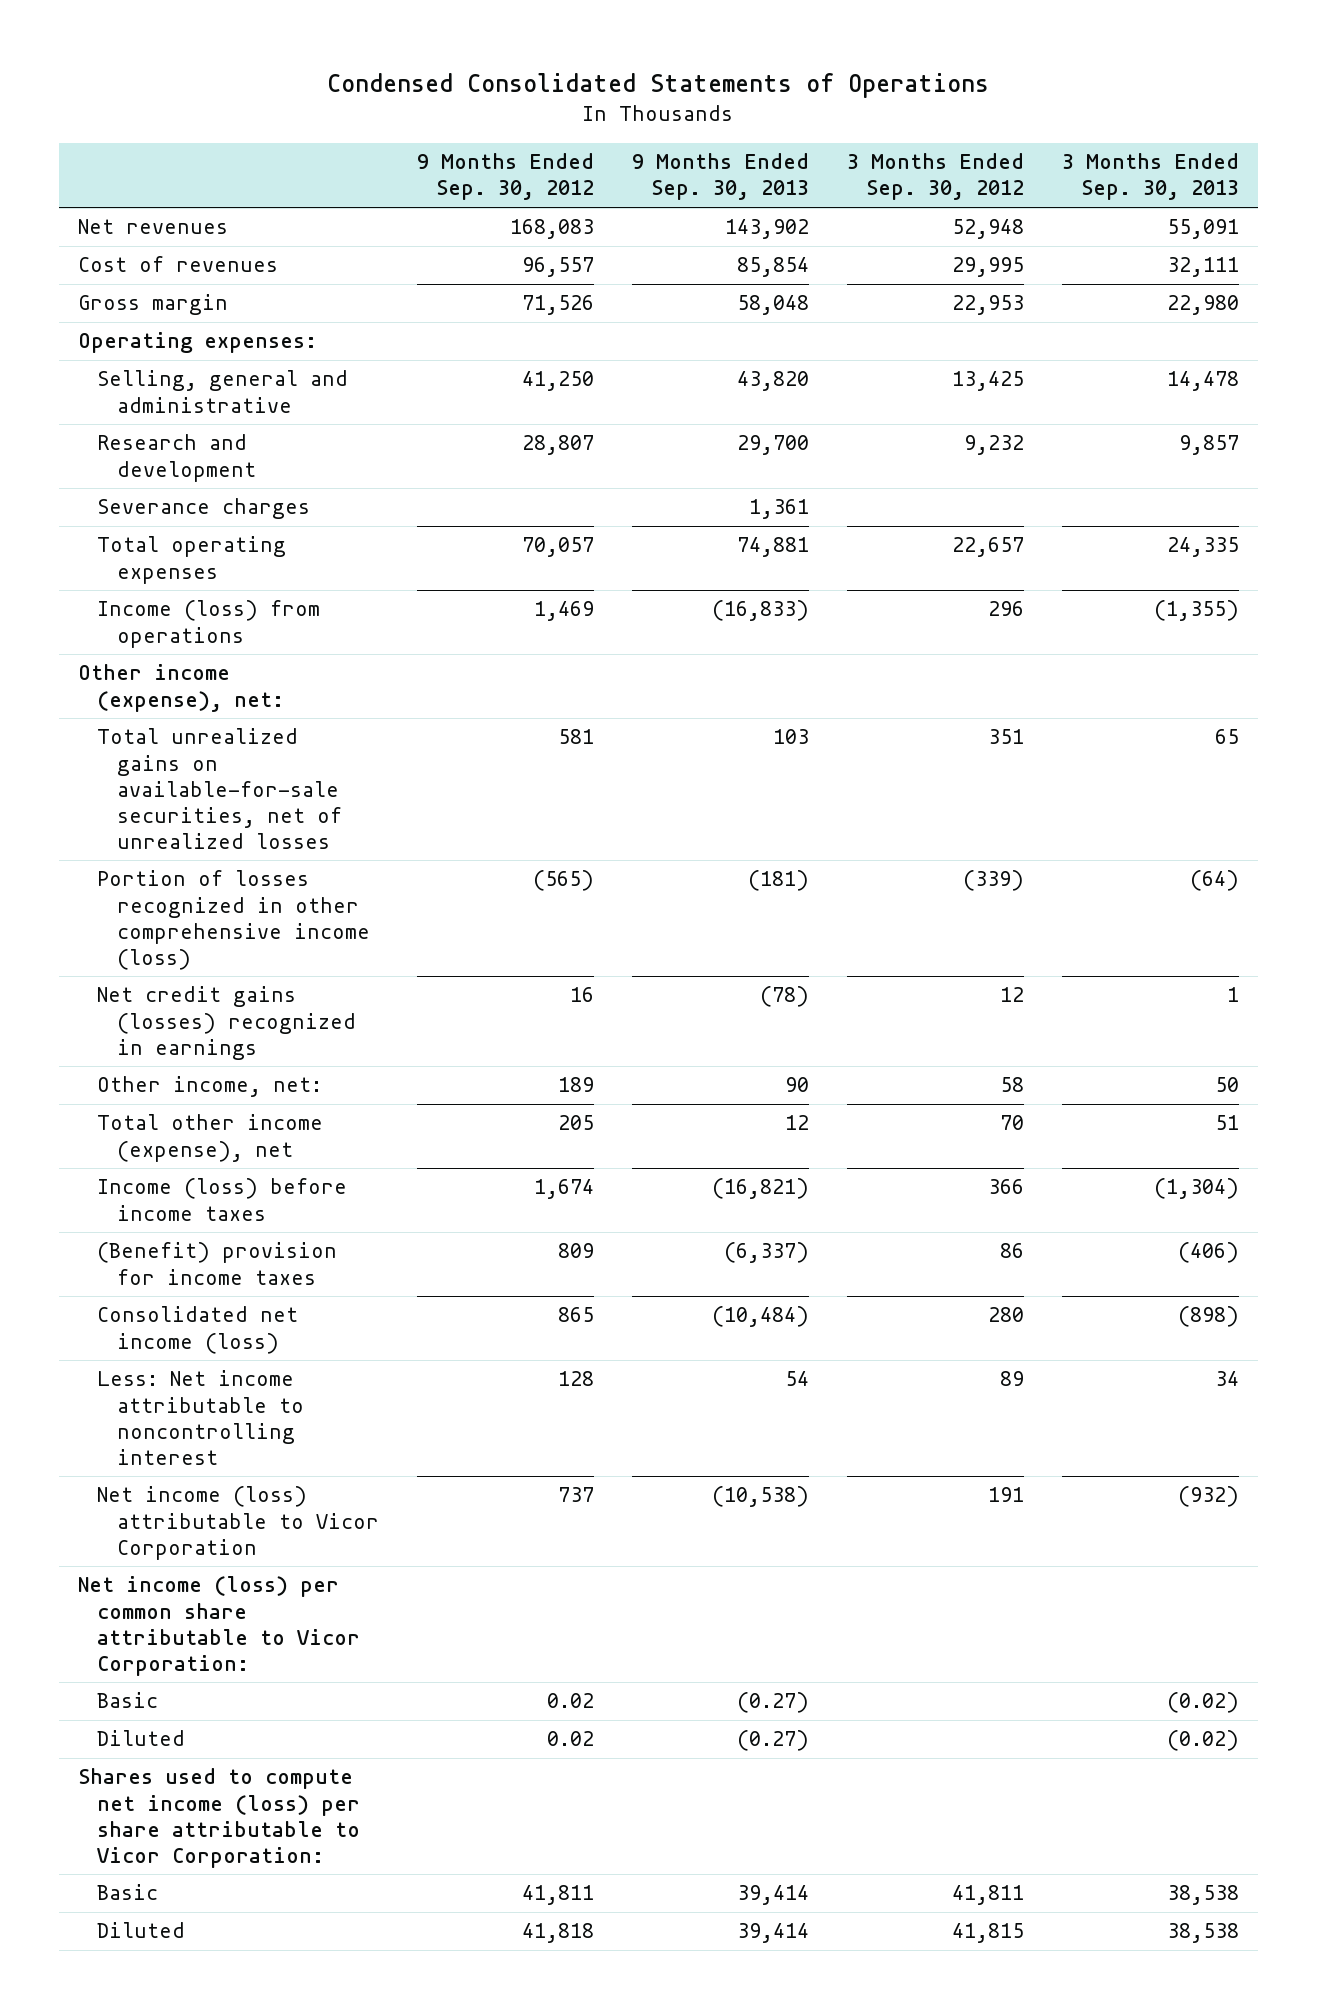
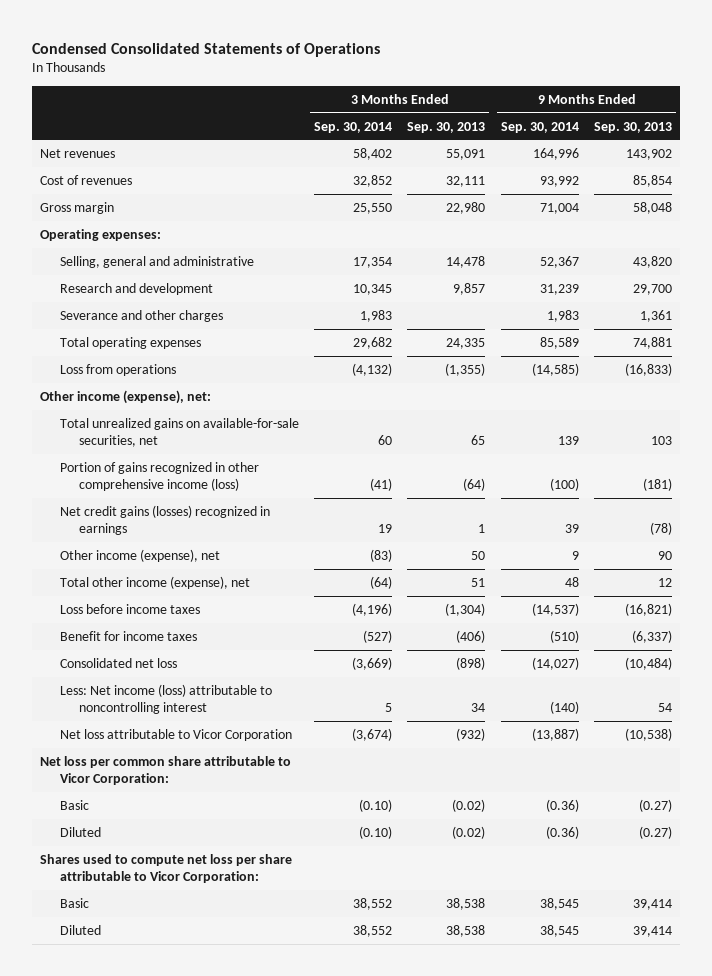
- | 9 Months Ended Sep. 30, 2012 | 9 Months Ended Sep. 30, 2013 | 3 Months Ended Sep. 30, 2012 | 3 Months Ended Sep. 30, 2013
+ | 3 Months Ended Sep. 30, 2014 | 3 Months Ended Sep. 30, 2013 | 9 Months Ended Sep. 30, 2014 | 9 Months Ended Sep. 30, 2013
- Severance charges | | 1,361 | |
+ Severance and other charges | 1,983 | | 1,983 | 1,361
- Income (loss) from operations | 1,469 | (16,833) | 296 | (1,355)
+ Loss from operations | (4,132) | (1,355) | (14,585) | (16,833)
- Total unrealized gains on available-for-sale securities, net of unrealized losses | 581 | 103 | 351 | 65
- Portion of losses recognized in other comprehensive income (loss) | (565) | (181) | (339) | (64)
+ Total unrealized gains on available-for-sale securities, net | 60 | 65 | 139 | 103
+ Portion of gains recognized in other comprehensive income (loss) | (41) | (64) | (100) | (181)
- Other income, net: | 189 | 90 | 58 | 50
+ Other income (expense), net | (83) | 50 | 9 | 90
- Income (loss) before income taxes | 1,674 | (16,821) | 366 | (1,304)
- (Benefit) provision for income taxes | 809 | (6,337) | 86 | (406)
- Consolidated net income (loss) | 865 | (10,484) | 280 | (898)
- Less: Net income attributable to noncontrolling interest | 128 | 54 | 89 | 34
- Net income (loss) attributable to Vicor Corporation | 737 | (10,538) | 191 | (932)
- Net income (loss) per common share attributable to Vicor Corporation:
+ Loss before income taxes | (4,196) | (1,304) | (14,537) | (16,821)
+ Benefit for income taxes | (527) | (406) | (510) | (6,337)
+ Consolidated net loss | (3,669) | (898) | (14,027) | (10,484)
+ Less: Net income (loss) attributable to noncontrolling interest | 5 | 34 | (140) | 54
+ Net loss attributable to Vicor Corporation | (3,674) | (932) | (13,887) | (10,538)
+ Net loss per common share attributable to Vicor Corporation:
- Shares used to compute net income (loss) per share attributable to Vicor Corporation:
+ Shares used to compute net loss per share attributable to Vicor Corporation:

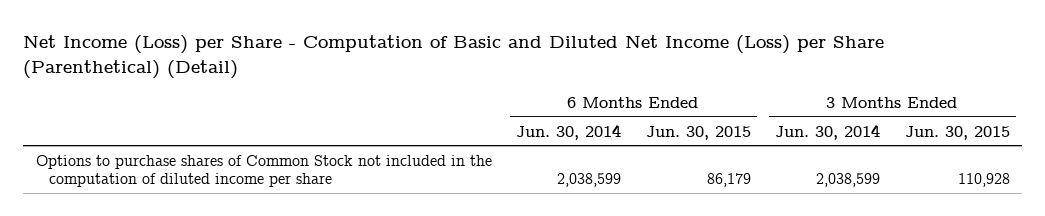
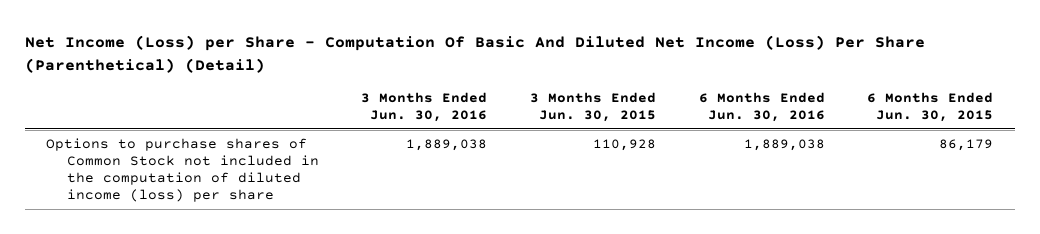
- Net Income (Loss) per Share - Computation of Basic and Diluted Net Income (Loss) per Share (Parenthetical) (Detail)
+ Net Income (Loss) per Share - Computation Of Basic And Diluted Net Income (Loss) Per Share (Parenthetical) (Detail)
- | 6 Months Ended Jun. 30, 2014 | 6 Months Ended Jun. 30, 2015 | 3 Months Ended Jun. 30, 2014 | 3 Months Ended Jun. 30, 2015
+ | 3 Months Ended Jun. 30, 2016 | 3 Months Ended Jun. 30, 2015 | 6 Months Ended Jun. 30, 2016 | 6 Months Ended Jun. 30, 2015
- Options to purchase shares of Common Stock not included in the computation of diluted income per share | 2,038,599 | 86,179 | 2,038,599 | 110,928
+ Options to purchase shares of Common Stock not included in the computation of diluted income (loss) per share | 1,889,038 | 110,928 | 1,889,038 | 86,179

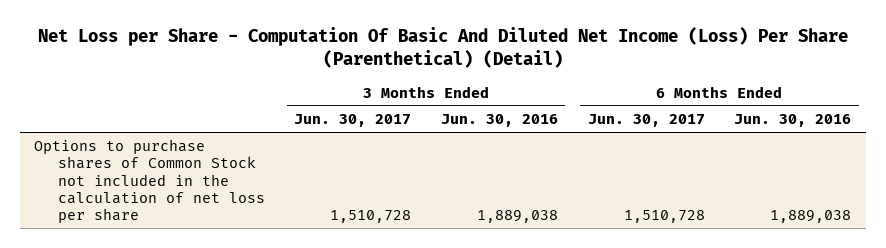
- Net Income (Loss) per Share - Computation Of Basic And Diluted Net Income (Loss) Per Share (Parenthetical) (Detail)
+ Net Loss per Share - Computation Of Basic And Diluted Net Income (Loss) Per Share (Parenthetical) (Detail)
- | 3 Months Ended Jun. 30, 2016 | 3 Months Ended Jun. 30, 2015 | 6 Months Ended Jun. 30, 2016 | 6 Months Ended Jun. 30, 2015
+ | 3 Months Ended Jun. 30, 2017 | 3 Months Ended Jun. 30, 2016 | 6 Months Ended Jun. 30, 2017 | 6 Months Ended Jun. 30, 2016
- Options to purchase shares of Common Stock not included in the computation of diluted income (loss) per share | 1,889,038 | 110,928 | 1,889,038 | 86,179
+ Options to purchase shares of Common Stock not included in the calculation of net loss per share | 1,510,728 | 1,889,038 | 1,510,728 | 1,889,038

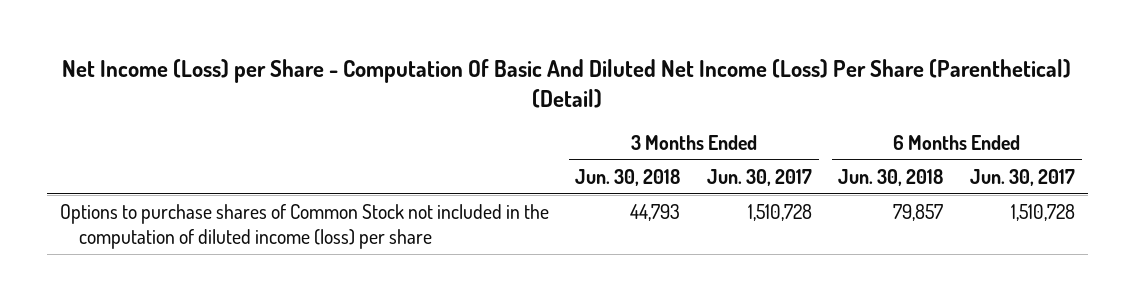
- Net Loss per Share - Computation Of Basic And Diluted Net Income (Loss) Per Share (Parenthetical) (Detail)
+ Net Income (Loss) per Share - Computation Of Basic And Diluted Net Income (Loss) Per Share (Parenthetical) (Detail)
- | 3 Months Ended Jun. 30, 2017 | 3 Months Ended Jun. 30, 2016 | 6 Months Ended Jun. 30, 2017 | 6 Months Ended Jun. 30, 2016
+ | 3 Months Ended Jun. 30, 2018 | 3 Months Ended Jun. 30, 2017 | 6 Months Ended Jun. 30, 2018 | 6 Months Ended Jun. 30, 2017
- Options to purchase shares of Common Stock not included in the calculation of net loss per share | 1,510,728 | 1,889,038 | 1,510,728 | 1,889,038
+ Options to purchase shares of Common Stock not included in the computation of diluted income (loss) per share | 44,793 | 1,510,728 | 79,857 | 1,510,728

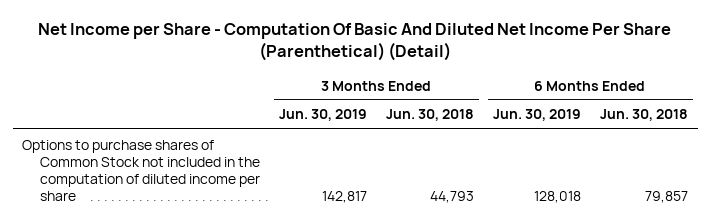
- Net Income (Loss) per Share - Computation Of Basic And Diluted Net Income (Loss) Per Share (Parenthetical) (Detail)
+ Net Income per Share - Computation Of Basic And Diluted Net Income Per Share (Parenthetical) (Detail)
- | 3 Months Ended Jun. 30, 2018 | 3 Months Ended Jun. 30, 2017 | 6 Months Ended Jun. 30, 2018 | 6 Months Ended Jun. 30, 2017
+ | 3 Months Ended Jun. 30, 2019 | 3 Months Ended Jun. 30, 2018 | 6 Months Ended Jun. 30, 2019 | 6 Months Ended Jun. 30, 2018
- Options to purchase shares of Common Stock not included in the computation of diluted income (loss) per share | 44,793 | 1,510,728 | 79,857 | 1,510,728
+ Options to purchase shares of Common Stock not included in the computation of diluted income per share | 142,817 | 44,793 | 128,018 | 79,857

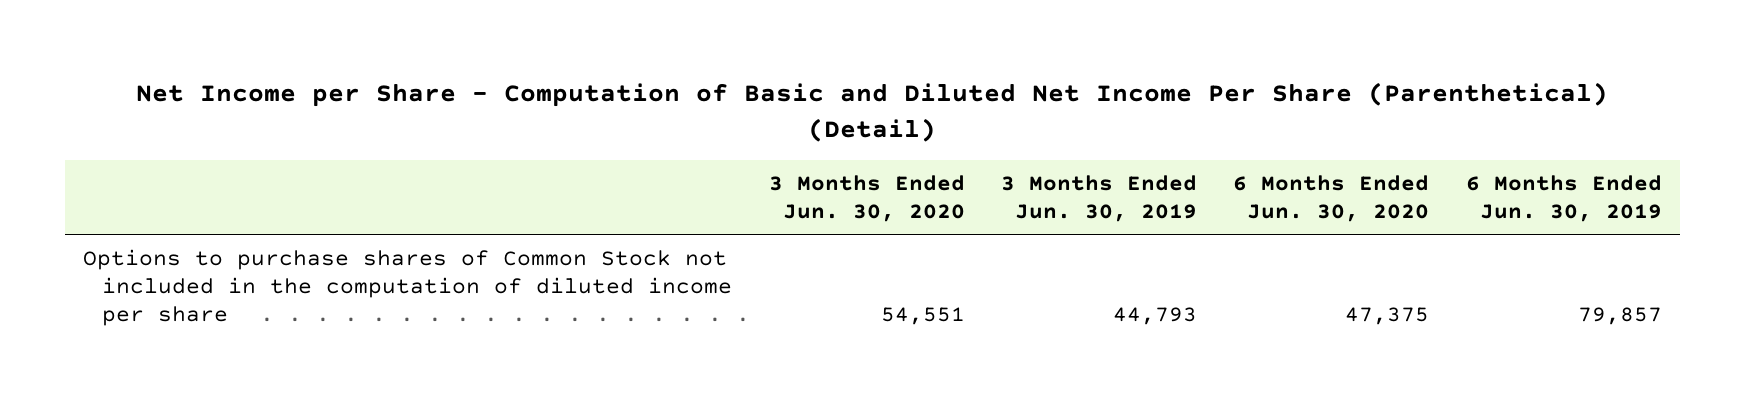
- Net Income per Share - Computation Of Basic And Diluted Net Income Per Share (Parenthetical) (Detail)
+ Net Income per Share - Computation of Basic and Diluted Net Income Per Share (Parenthetical) (Detail)
- | 3 Months Ended Jun. 30, 2019 | 3 Months Ended Jun. 30, 2018 | 6 Months Ended Jun. 30, 2019 | 6 Months Ended Jun. 30, 2018
+ | 3 Months Ended Jun. 30, 2020 | 3 Months Ended Jun. 30, 2019 | 6 Months Ended Jun. 30, 2020 | 6 Months Ended Jun. 30, 2019
- Options to purchase shares of Common Stock not included in the computation of diluted income per share | 142,817 | 44,793 | 128,018 | 79,857
+ Options to purchase shares of Common Stock not included in the computation of diluted income per share | 54,551 | 44,793 | 47,375 | 79,857

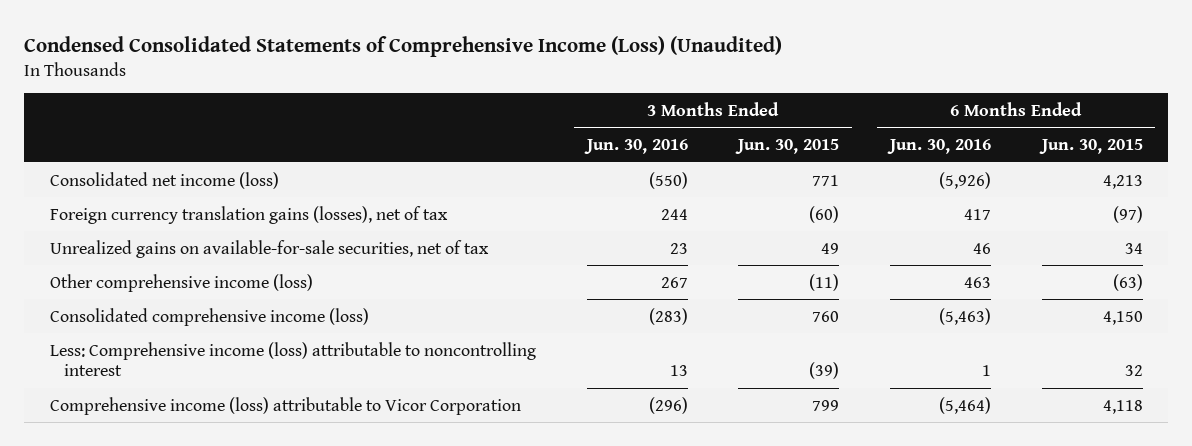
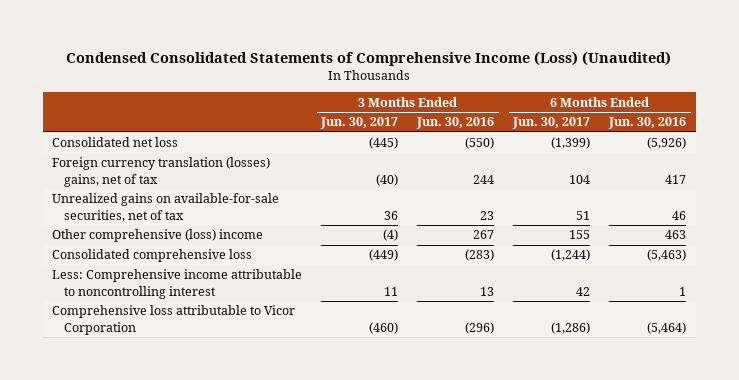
- | 3 Months Ended Jun. 30, 2016 | 3 Months Ended Jun. 30, 2015 | 6 Months Ended Jun. 30, 2016 | 6 Months Ended Jun. 30, 2015
+ | 3 Months Ended Jun. 30, 2017 | 3 Months Ended Jun. 30, 2016 | 6 Months Ended Jun. 30, 2017 | 6 Months Ended Jun. 30, 2016
- Consolidated net income (loss) | (550) | 771 | (5,926) | 4,213
- Foreign currency translation gains (losses), net of tax | 244 | (60) | 417 | (97)
+ Consolidated net loss | (445) | (550) | (1,399) | (5,926)
+ Foreign currency translation (losses) gains, net of tax | (40) | 244 | 104 | 417
- Other comprehensive income (loss) | 267 | (11) | 463 | (63)
- Consolidated comprehensive income (loss) | (283) | 760 | (5,463) | 4,150
- Less: Comprehensive income (loss) attributable to noncontrolling interest | 13 | (39) | 1 | 32
- Comprehensive income (loss) attributable to Vicor Corporation | (296) | 799 | (5,464) | 4,118
+ Other comprehensive (loss) income | (4) | 267 | 155 | 463
+ Consolidated comprehensive loss | (449) | (283) | (1,244) | (5,463)
+ Less: Comprehensive income attributable to noncontrolling interest | 11 | 13 | 42 | 1
+ Comprehensive loss attributable to Vicor Corporation | (460) | (296) | (1,286) | (5,464)

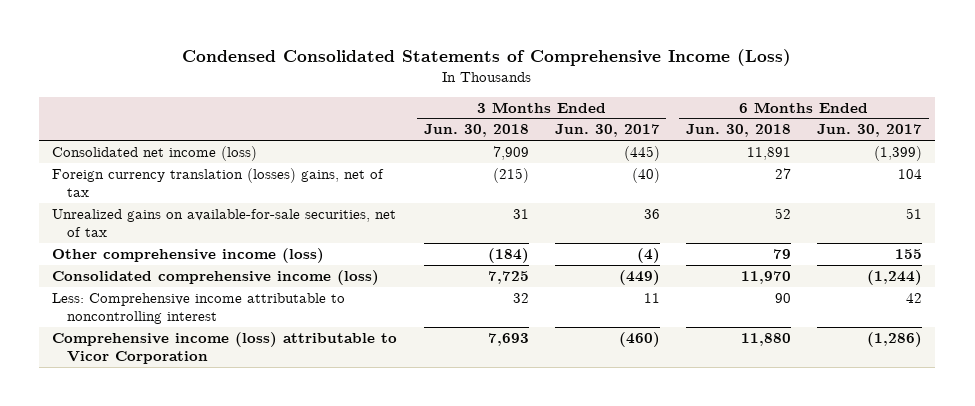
- Condensed Consolidated Statements of Comprehensive Income (Loss) (Unaudited)
+ Condensed Consolidated Statements of Comprehensive Income (Loss)
- | 3 Months Ended Jun. 30, 2017 | 3 Months Ended Jun. 30, 2016 | 6 Months Ended Jun. 30, 2017 | 6 Months Ended Jun. 30, 2016
+ | 3 Months Ended Jun. 30, 2018 | 3 Months Ended Jun. 30, 2017 | 6 Months Ended Jun. 30, 2018 | 6 Months Ended Jun. 30, 2017
- Consolidated net loss | (445) | (550) | (1,399) | (5,926)
+ Consolidated net income (loss) | 7,909 | (445) | 11,891 | (1,399)
- Other comprehensive (loss) income | (4) | 267 | 155 | 463
- Consolidated comprehensive loss | (449) | (283) | (1,244) | (5,463)
+ Other comprehensive income (loss) | (184) | (4) | 79 | 155
+ Consolidated comprehensive income (loss) | 7,725 | (449) | 11,970 | (1,244)
- Comprehensive loss attributable to Vicor Corporation | (460) | (296) | (1,286) | (5,464)
+ Comprehensive income (loss) attributable to Vicor Corporation | 7,693 | (460) | 11,880 | (1,286)

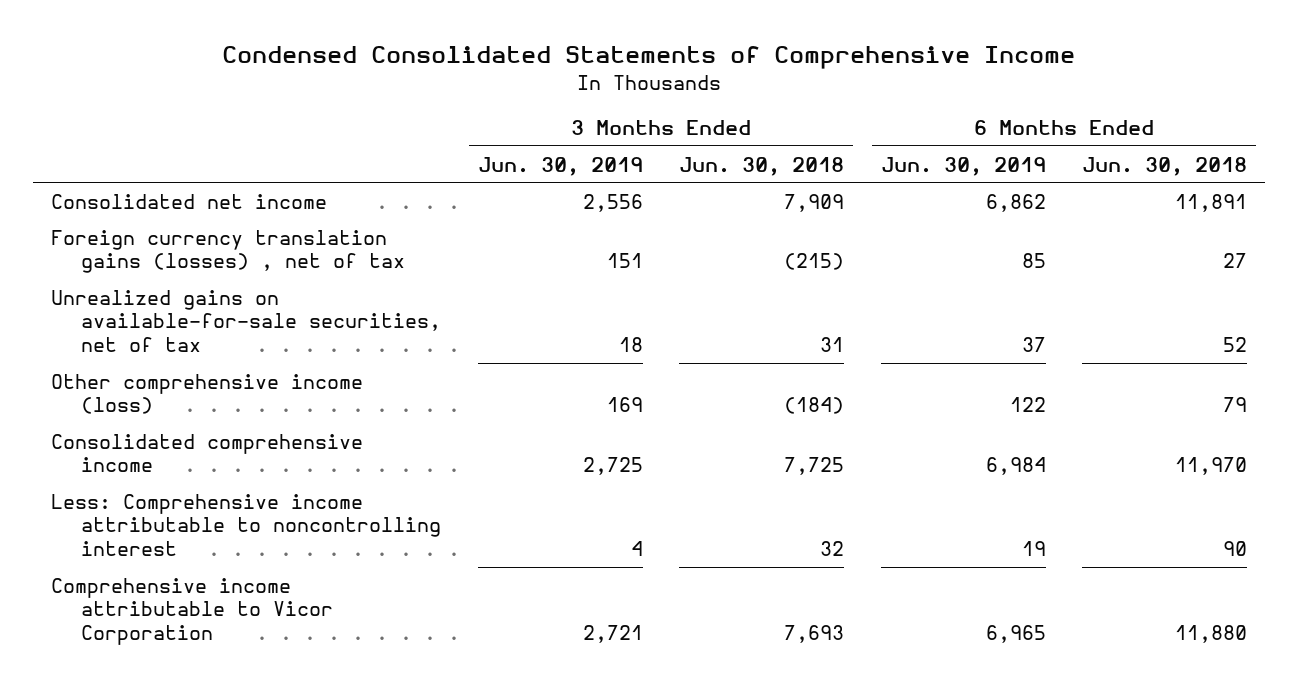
- Condensed Consolidated Statements of Comprehensive Income (Loss)
+ Condensed Consolidated Statements of Comprehensive Income
- | 3 Months Ended Jun. 30, 2018 | 3 Months Ended Jun. 30, 2017 | 6 Months Ended Jun. 30, 2018 | 6 Months Ended Jun. 30, 2017
+ | 3 Months Ended Jun. 30, 2019 | 3 Months Ended Jun. 30, 2018 | 6 Months Ended Jun. 30, 2019 | 6 Months Ended Jun. 30, 2018
- Consolidated net income (loss) | 7,909 | (445) | 11,891 | (1,399)
- Foreign currency translation (losses) gains, net of tax | (215) | (40) | 27 | 104
+ Consolidated net income | 2,556 | 7,909 | 6,862 | 11,891
+ Foreign currency translation gains (losses) , net of tax | 151 | (215) | 85 | 27
- Consolidated comprehensive income (loss) | 7,725 | (449) | 11,970 | (1,244)
+ Consolidated comprehensive income | 2,725 | 7,725 | 6,984 | 11,970
- Comprehensive income (loss) attributable to Vicor Corporation | 7,693 | (460) | 11,880 | (1,286)
+ Comprehensive income attributable to Vicor Corporation | 2,721 | 7,693 | 6,965 | 11,880

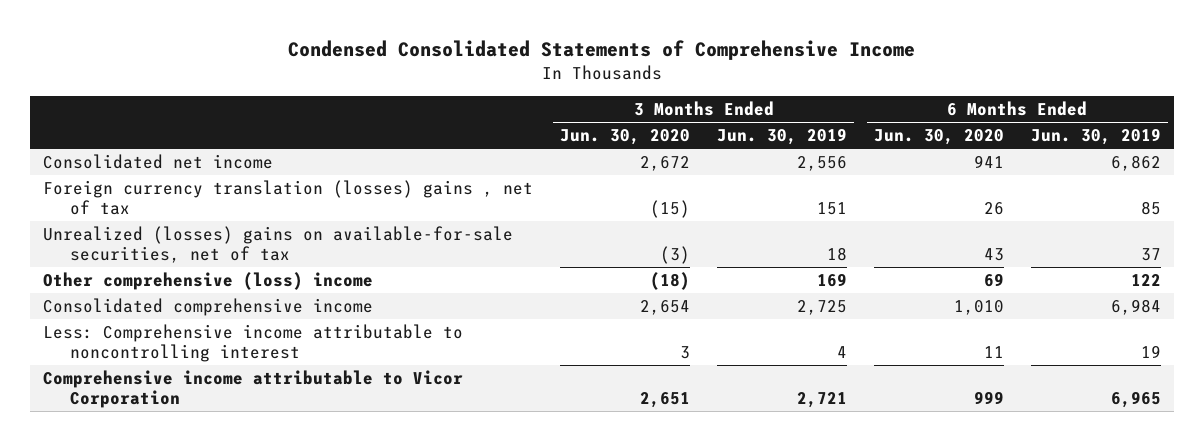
- | 3 Months Ended Jun. 30, 2019 | 3 Months Ended Jun. 30, 2018 | 6 Months Ended Jun. 30, 2019 | 6 Months Ended Jun. 30, 2018
+ | 3 Months Ended Jun. 30, 2020 | 3 Months Ended Jun. 30, 2019 | 6 Months Ended Jun. 30, 2020 | 6 Months Ended Jun. 30, 2019
- Foreign currency translation gains (losses) , net of tax | 151 | (215) | 85 | 27
- Unrealized gains on available-for-sale securities, net of tax | 18 | 31 | 37 | 52
- Other comprehensive income (loss) | 169 | (184) | 122 | 79
+ Foreign currency translation (losses) gains , net of tax | (15) | 151 | 26 | 85
+ Unrealized (losses) gains on available-for-sale securities, net of tax | (3) | 18 | 43 | 37
+ Other comprehensive (loss) income | (18) | 169 | 69 | 122

